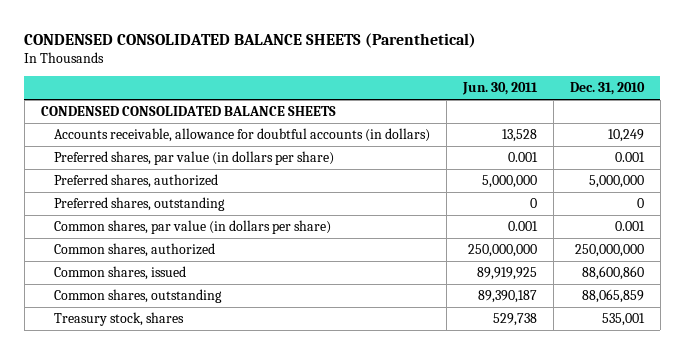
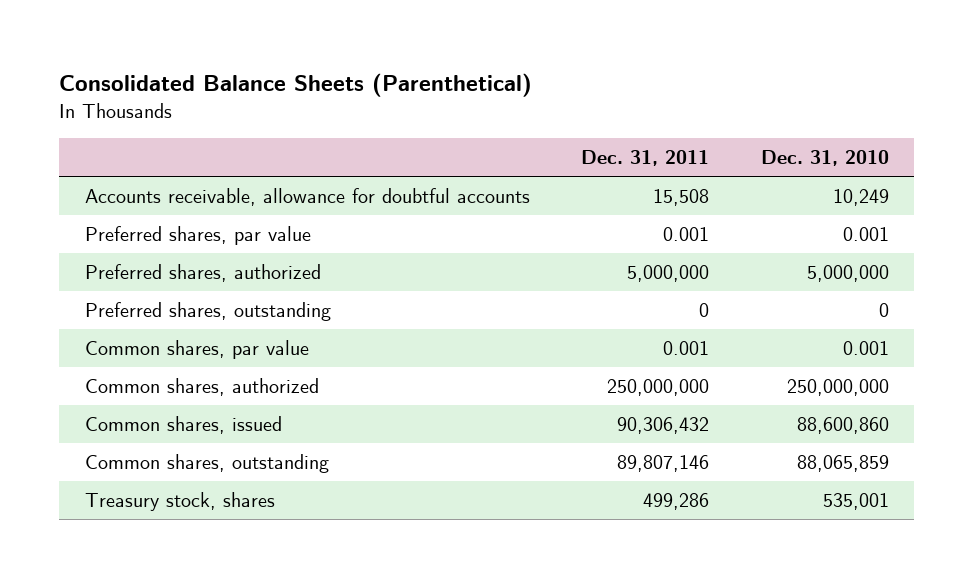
- CONDENSED CONSOLIDATED BALANCE SHEETS (Parenthetical)
+ Consolidated Balance Sheets (Parenthetical)
- | Jun. 30, 2011 | Dec. 31, 2010
+ | Dec. 31, 2011 | Dec. 31, 2010
- CONDENSED CONSOLIDATED BALANCE SHEETS
- Accounts receivable, allowance for doubtful accounts (in dollars) | 13,528 | 10,249
- Preferred shares, par value (in dollars per share) | 0.001 | 0.001
+ Accounts receivable, allowance for doubtful accounts | 15,508 | 10,249
+ Preferred shares, par value | 0.001 | 0.001
- Common shares, par value (in dollars per share) | 0.001 | 0.001
+ Common shares, par value | 0.001 | 0.001

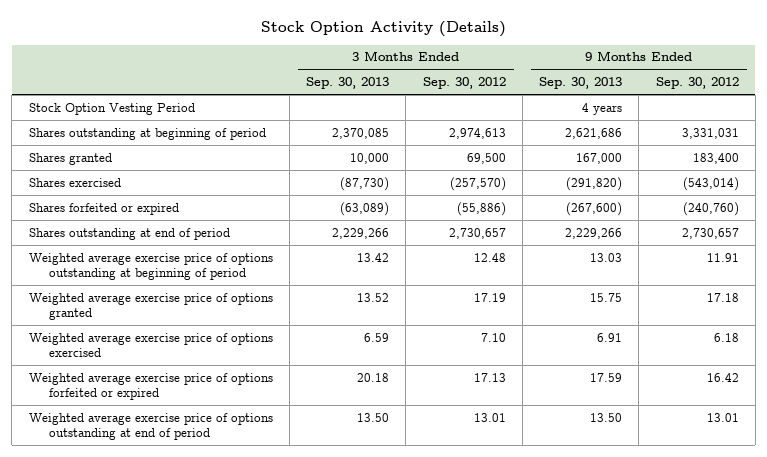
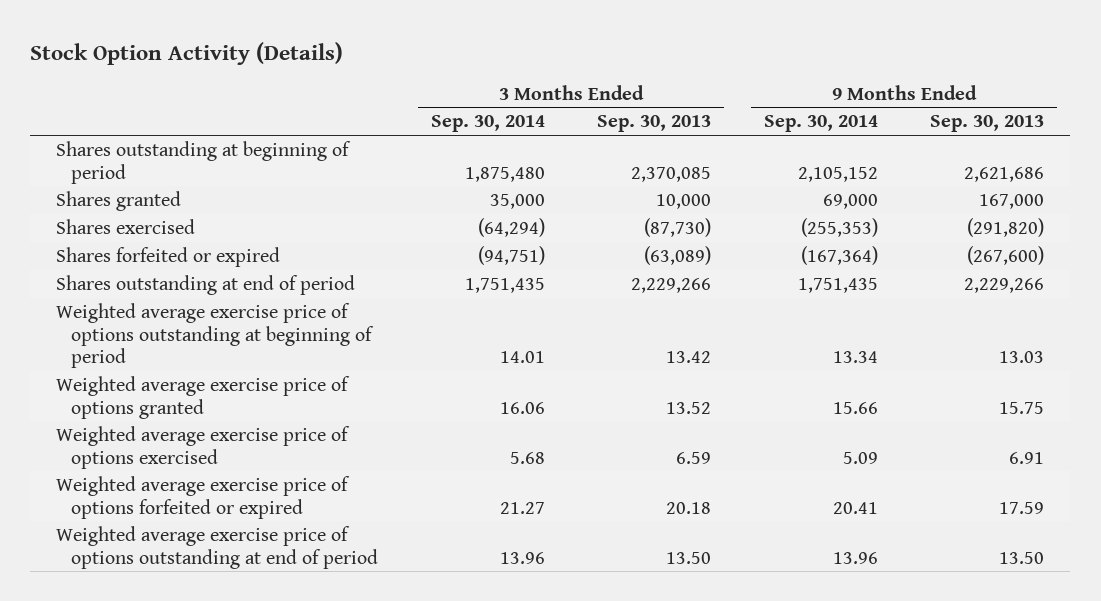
- | 3 Months Ended Sep. 30, 2013 | 3 Months Ended Sep. 30, 2012 | 9 Months Ended Sep. 30, 2013 | 9 Months Ended Sep. 30, 2012
+ | 3 Months Ended Sep. 30, 2014 | 3 Months Ended Sep. 30, 2013 | 9 Months Ended Sep. 30, 2014 | 9 Months Ended Sep. 30, 2013
- Stock Option Vesting Period | | | 4 years |

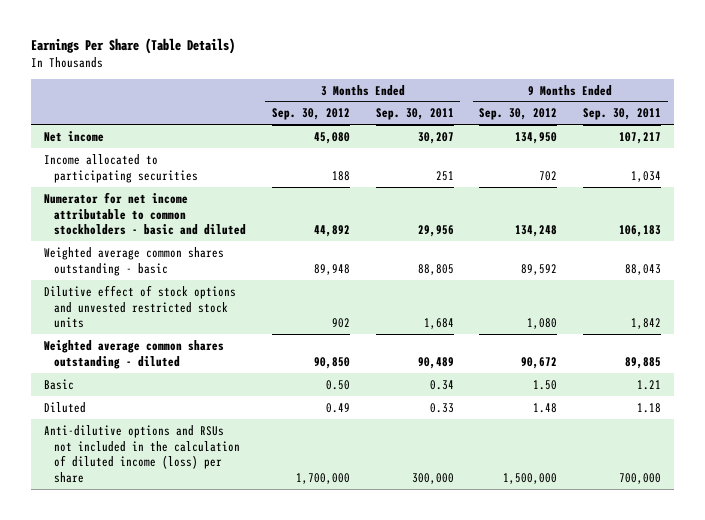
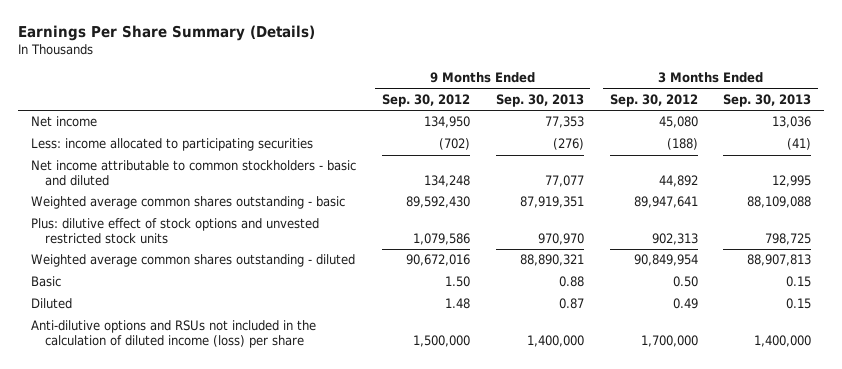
- Earnings Per Share (Table Details)
+ Earnings Per Share Summary (Details)
- | 3 Months Ended Sep. 30, 2012 | 3 Months Ended Sep. 30, 2011 | 9 Months Ended Sep. 30, 2012 | 9 Months Ended Sep. 30, 2011
+ | 9 Months Ended Sep. 30, 2012 | 9 Months Ended Sep. 30, 2013 | 3 Months Ended Sep. 30, 2012 | 3 Months Ended Sep. 30, 2013
- Income allocated to participating securities | 188 | 251 | 702 | 1,034
- Numerator for net income attributable to common stockholders - basic and diluted | 44,892 | 29,956 | 134,248 | 106,183
- Weighted average common shares outstanding - basic | 89,948 | 88,805 | 89,592 | 88,043
- Dilutive effect of stock options and unvested restricted stock units | 902 | 1,684 | 1,080 | 1,842
- Weighted average common shares outstanding - diluted | 90,850 | 90,489 | 90,672 | 89,885
+ Less: income allocated to participating securities | (702) | (276) | (188) | (41)
+ Net income attributable to common stockholders - basic and diluted | 134,248 | 77,077 | 44,892 | 12,995
+ Weighted average common shares outstanding - basic | 89,592,430 | 87,919,351 | 89,947,641 | 88,109,088
+ Plus: dilutive effect of stock options and unvested restricted stock units | 1,079,586 | 970,970 | 902,313 | 798,725
+ Weighted average common shares outstanding - diluted | 90,672,016 | 88,890,321 | 90,849,954 | 88,907,813

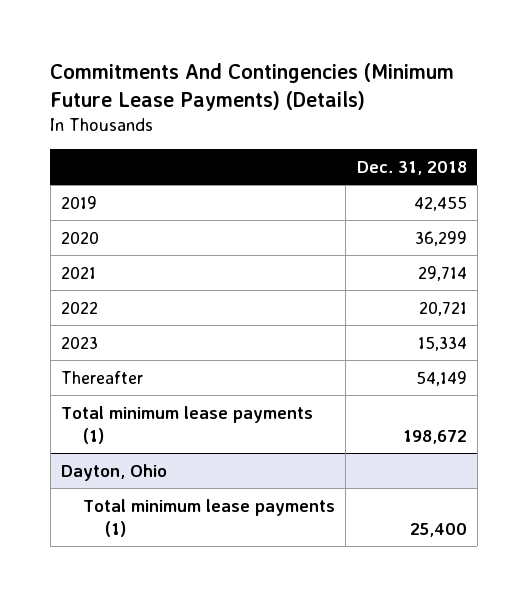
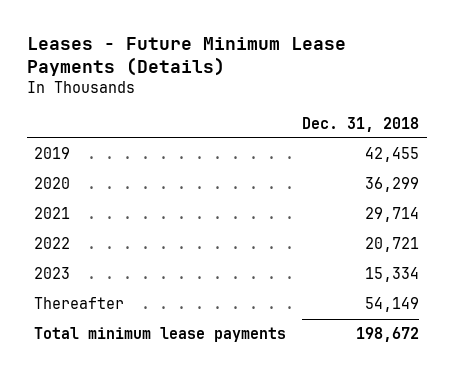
- Commitments And Contingencies (Minimum Future Lease Payments) (Details)
+ Leases - Future Minimum Lease Payments (Details)
- Total minimum lease payments (1) | 198,672
- Dayton, Ohio
- Total minimum lease payments (1) | 25,400
+ Total minimum lease payments | 198,672

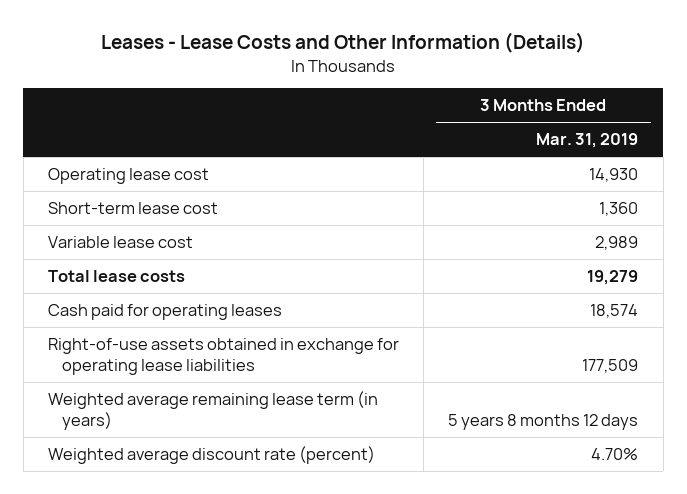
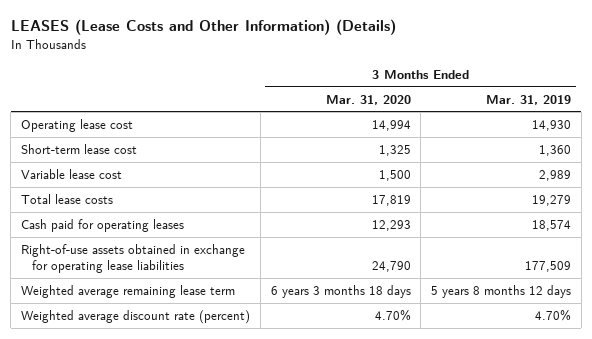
- Leases - Lease Costs and Other Information (Details)
+ LEASES (Lease Costs and Other Information) (Details)
- | 3 Months Ended Mar. 31, 2019
+ | 3 Months Ended Mar. 31, 2020 | 3 Months Ended Mar. 31, 2019
- Weighted average remaining lease term (in years) | 5 years 8 months 12 days
+ Weighted average remaining lease term | 6 years 3 months 18 days | 5 years 8 months 12 days

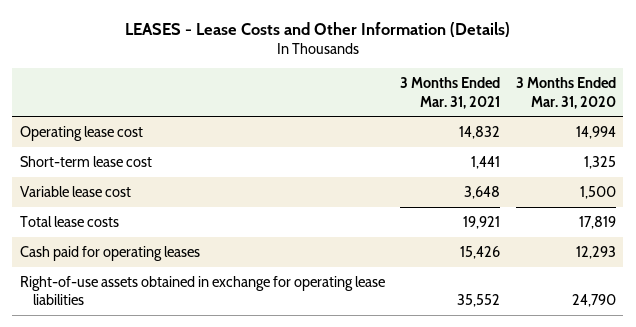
- LEASES (Lease Costs and Other Information) (Details)
+ LEASES - Lease Costs and Other Information (Details)
- | 3 Months Ended Mar. 31, 2020 | 3 Months Ended Mar. 31, 2019
+ | 3 Months Ended Mar. 31, 2021 | 3 Months Ended Mar. 31, 2020
- Weighted average remaining lease term | 6 years 3 months 18 days | 5 years 8 months 12 days
- Weighted average discount rate (percent) | 4.70% | 4.70%

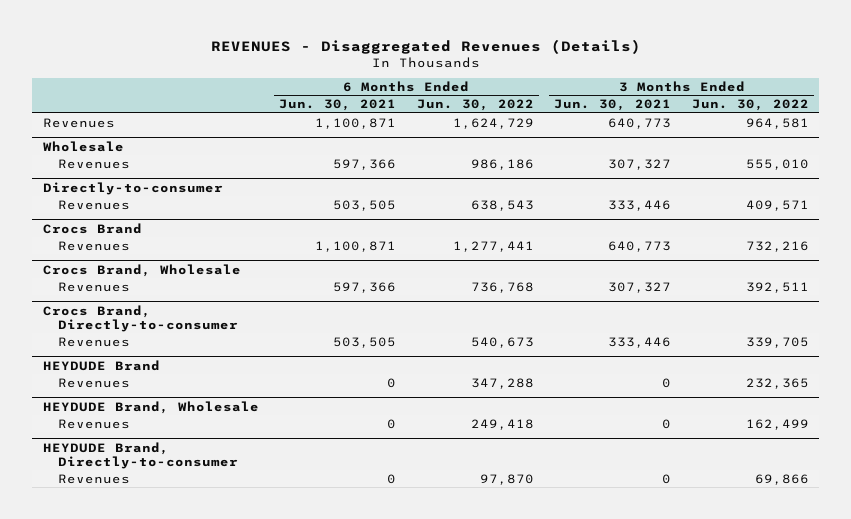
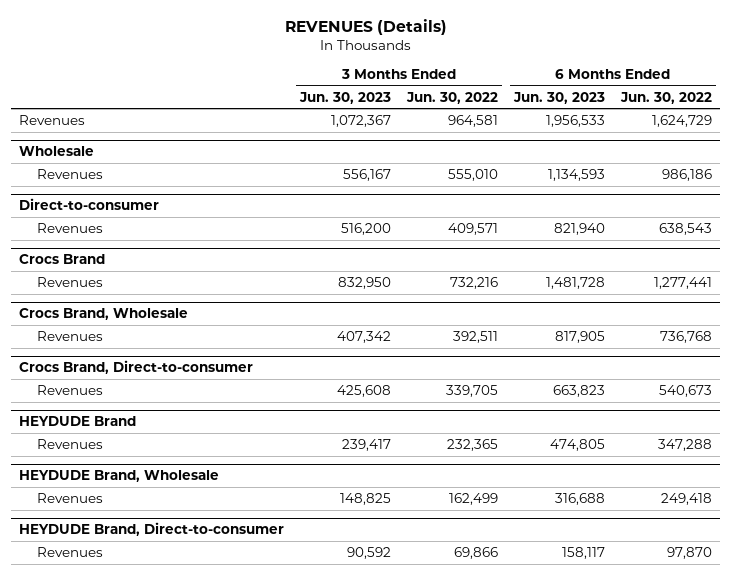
- REVENUES - Disaggregated Revenues (Details)
+ REVENUES (Details)
- | 6 Months Ended Jun. 30, 2021 | 6 Months Ended Jun. 30, 2022 | 3 Months Ended Jun. 30, 2021 | 3 Months Ended Jun. 30, 2022
+ | 3 Months Ended Jun. 30, 2023 | 3 Months Ended Jun. 30, 2022 | 6 Months Ended Jun. 30, 2023 | 6 Months Ended Jun. 30, 2022
- Directly-to-consumer
+ Direct-to-consumer
- Crocs Brand, Directly-to-consumer
+ Crocs Brand, Direct-to-consumer
- HEYDUDE Brand, Directly-to-consumer
+ HEYDUDE Brand, Direct-to-consumer

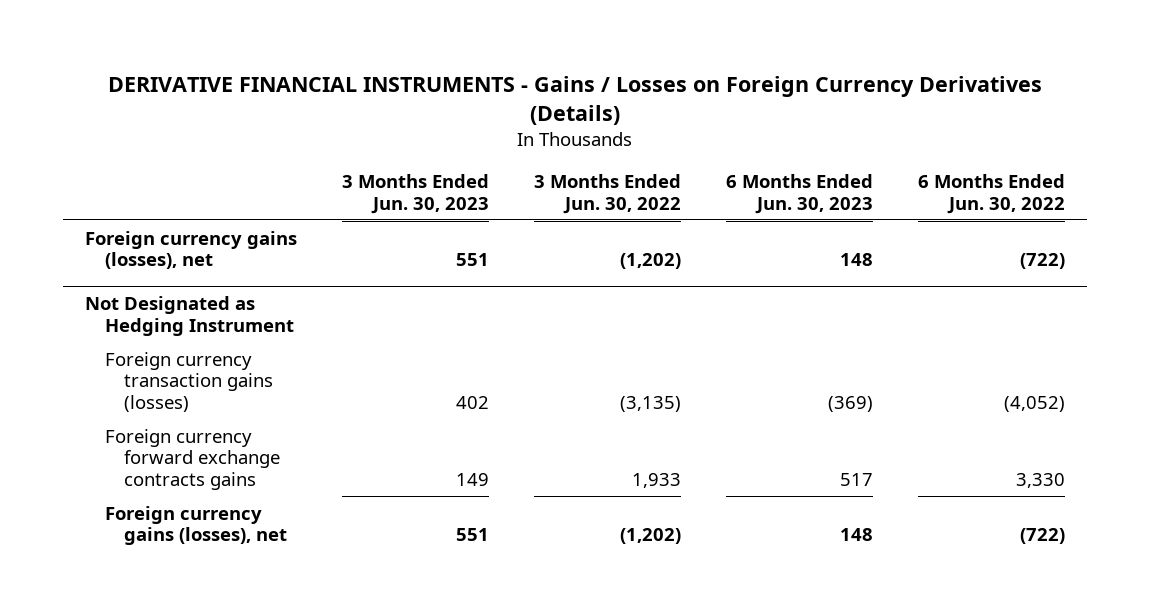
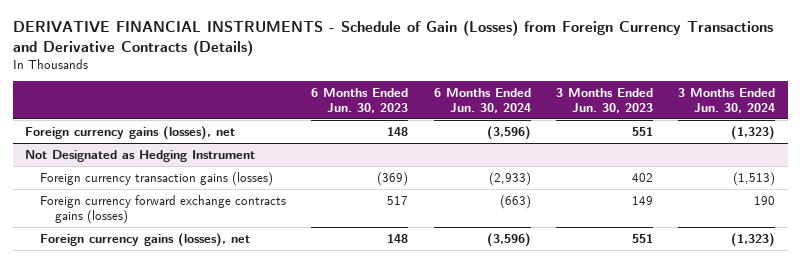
- DERIVATIVE FINANCIAL INSTRUMENTS - Gains / Losses on Foreign Currency Derivatives (Details)
+ DERIVATIVE FINANCIAL INSTRUMENTS - Schedule of Gain (Losses) from Foreign Currency Transactions and Derivative Contracts (Details)
- | 3 Months Ended Jun. 30, 2023 | 3 Months Ended Jun. 30, 2022 | 6 Months Ended Jun. 30, 2023 | 6 Months Ended Jun. 30, 2022
+ | 6 Months Ended Jun. 30, 2023 | 6 Months Ended Jun. 30, 2024 | 3 Months Ended Jun. 30, 2023 | 3 Months Ended Jun. 30, 2024
@ Not Designated as Hedging Instrument
- Foreign currency forward exchange contracts gains | 149 | 1,933 | 517 | 3,330
+ Foreign currency forward exchange contracts gains (losses) | 517 | (663) | 149 | 190

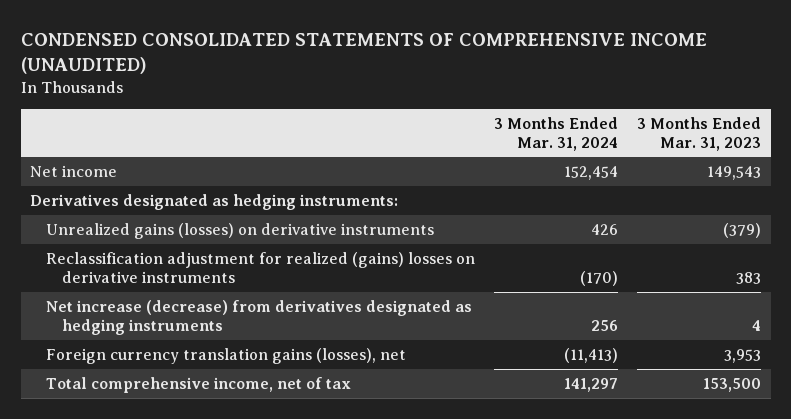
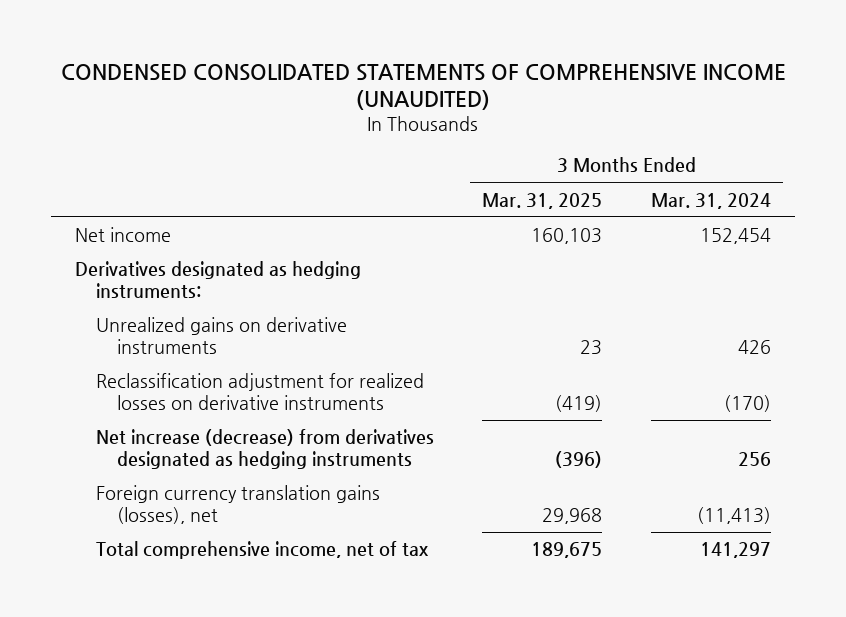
- | 3 Months Ended Mar. 31, 2024 | 3 Months Ended Mar. 31, 2023
+ | 3 Months Ended Mar. 31, 2025 | 3 Months Ended Mar. 31, 2024
- Unrealized gains (losses) on derivative instruments | 426 | (379)
- Reclassification adjustment for realized (gains) losses on derivative instruments | (170) | 383
+ Unrealized gains on derivative instruments | 23 | 426
+ Reclassification adjustment for realized losses on derivative instruments | (419) | (170)

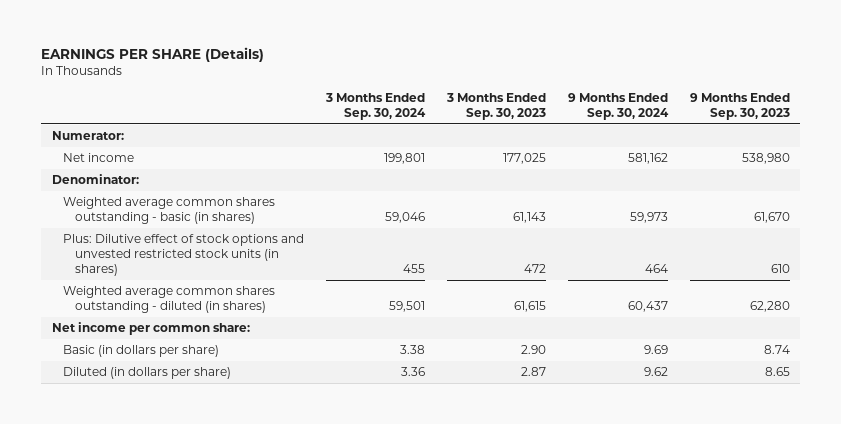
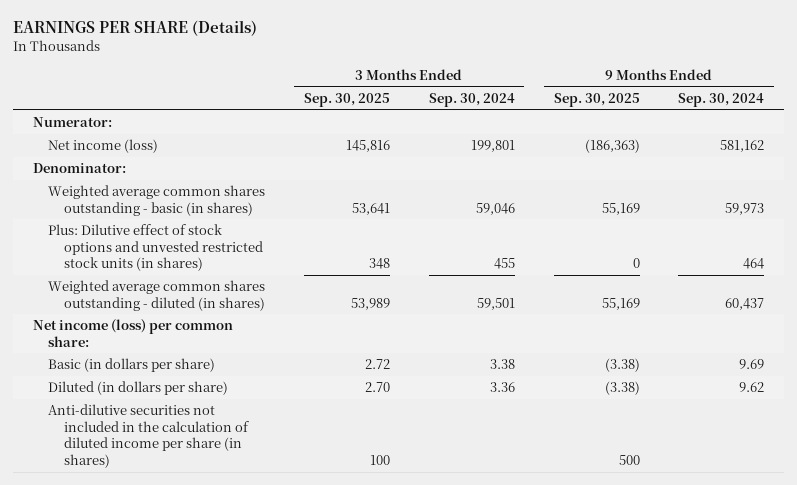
- | 3 Months Ended Sep. 30, 2024 | 3 Months Ended Sep. 30, 2023 | 9 Months Ended Sep. 30, 2024 | 9 Months Ended Sep. 30, 2023
+ | 3 Months Ended Sep. 30, 2025 | 3 Months Ended Sep. 30, 2024 | 9 Months Ended Sep. 30, 2025 | 9 Months Ended Sep. 30, 2024
- Net income | 199,801 | 177,025 | 581,162 | 538,980
+ Net income (loss) | 145,816 | 199,801 | (186,363) | 581,162
- Net income per common share:
+ Net income (loss) per common share:
+ Anti-dilutive securities not included in the calculation of diluted income per share (in shares) | 100 | | 500 |

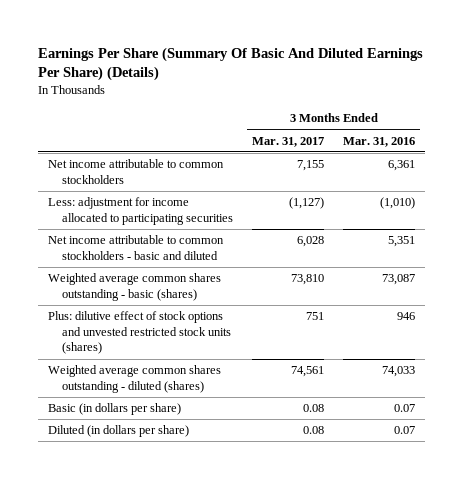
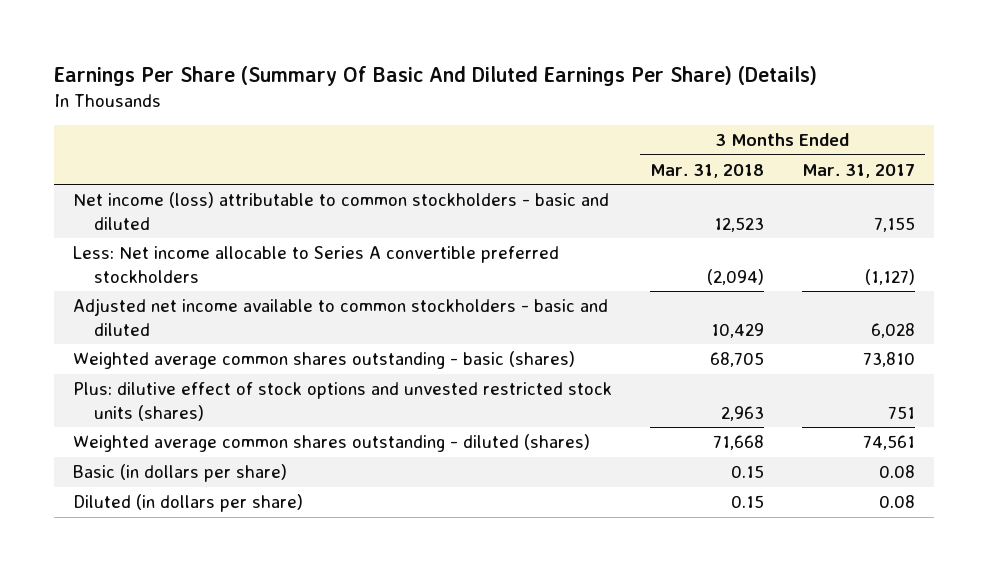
- | 3 Months Ended Mar. 31, 2017 | 3 Months Ended Mar. 31, 2016
+ | 3 Months Ended Mar. 31, 2018 | 3 Months Ended Mar. 31, 2017
- Net income attributable to common stockholders | 7,155 | 6,361
- Less: adjustment for income allocated to participating securities | (1,127) | (1,010)
- Net income attributable to common stockholders - basic and diluted | 6,028 | 5,351
+ Net income (loss) attributable to common stockholders - basic and diluted | 12,523 | 7,155
+ Less: Net income allocable to Series A convertible preferred stockholders | (2,094) | (1,127)
+ Adjusted net income available to common stockholders - basic and diluted | 10,429 | 6,028

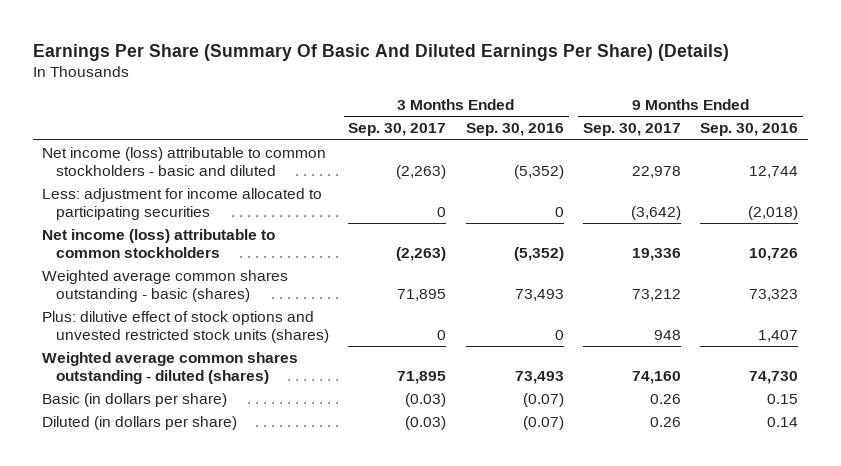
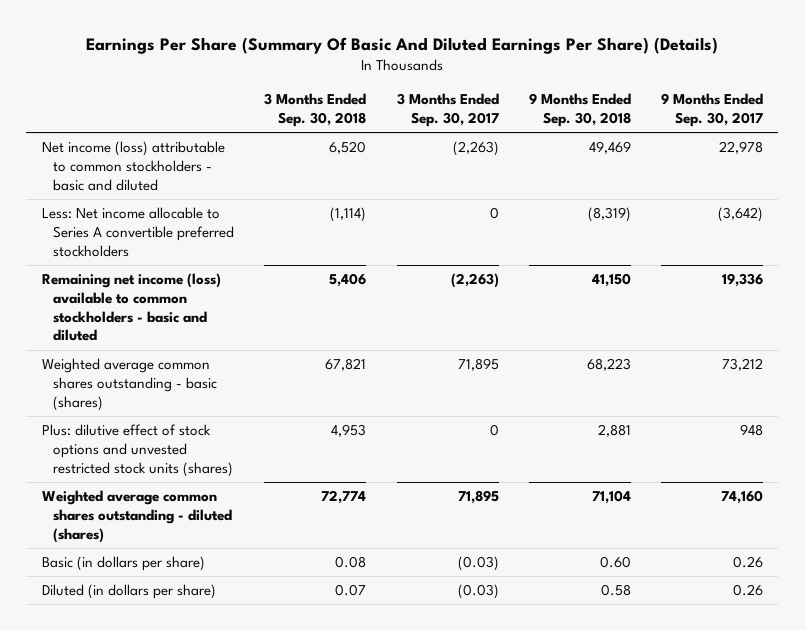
- | 3 Months Ended Sep. 30, 2017 | 3 Months Ended Sep. 30, 2016 | 9 Months Ended Sep. 30, 2017 | 9 Months Ended Sep. 30, 2016
+ | 3 Months Ended Sep. 30, 2018 | 3 Months Ended Sep. 30, 2017 | 9 Months Ended Sep. 30, 2018 | 9 Months Ended Sep. 30, 2017
- Less: adjustment for income allocated to participating securities | 0 | 0 | (3,642) | (2,018)
- Net income (loss) attributable to common stockholders | (2,263) | (5,352) | 19,336 | 10,726
+ Less: Net income allocable to Series A convertible preferred stockholders | (1,114) | 0 | (8,319) | (3,642)
+ Remaining net income (loss) available to common stockholders - basic and diluted | 5,406 | (2,263) | 41,150 | 19,336

